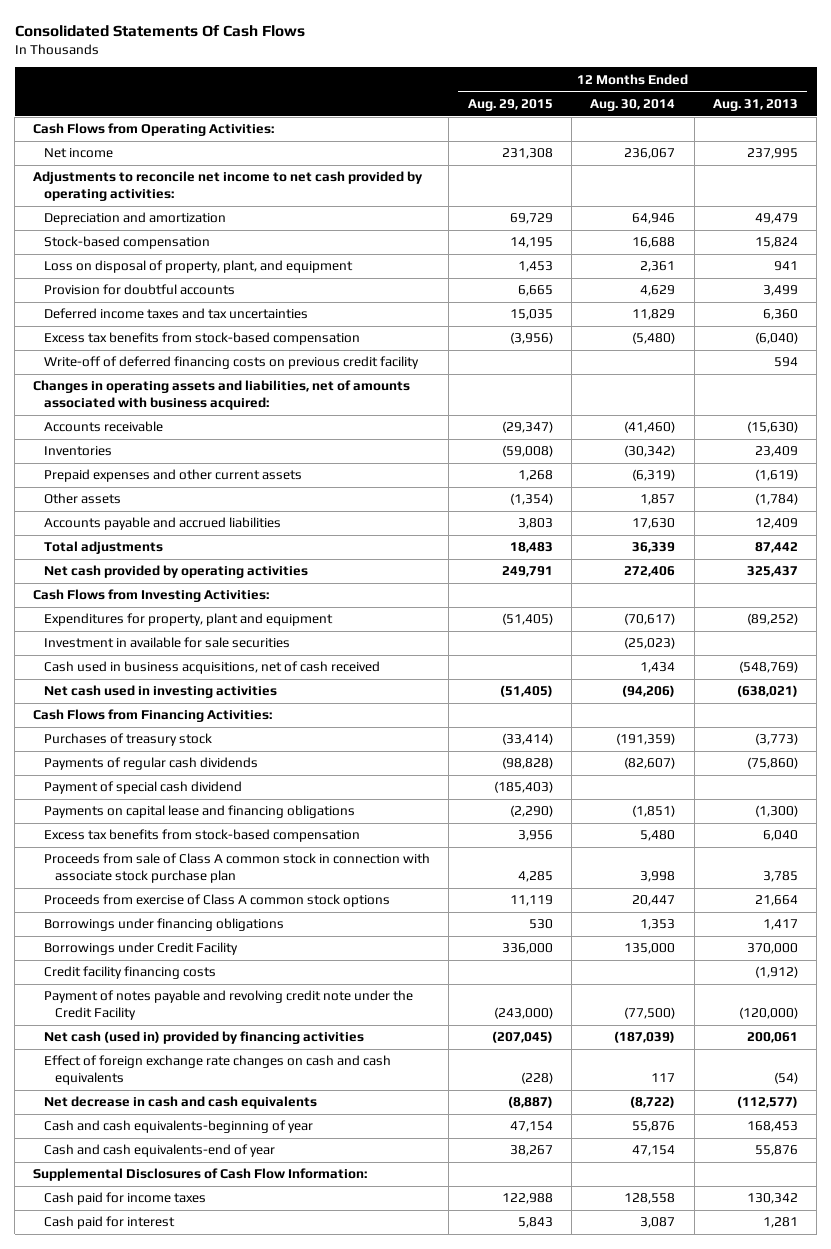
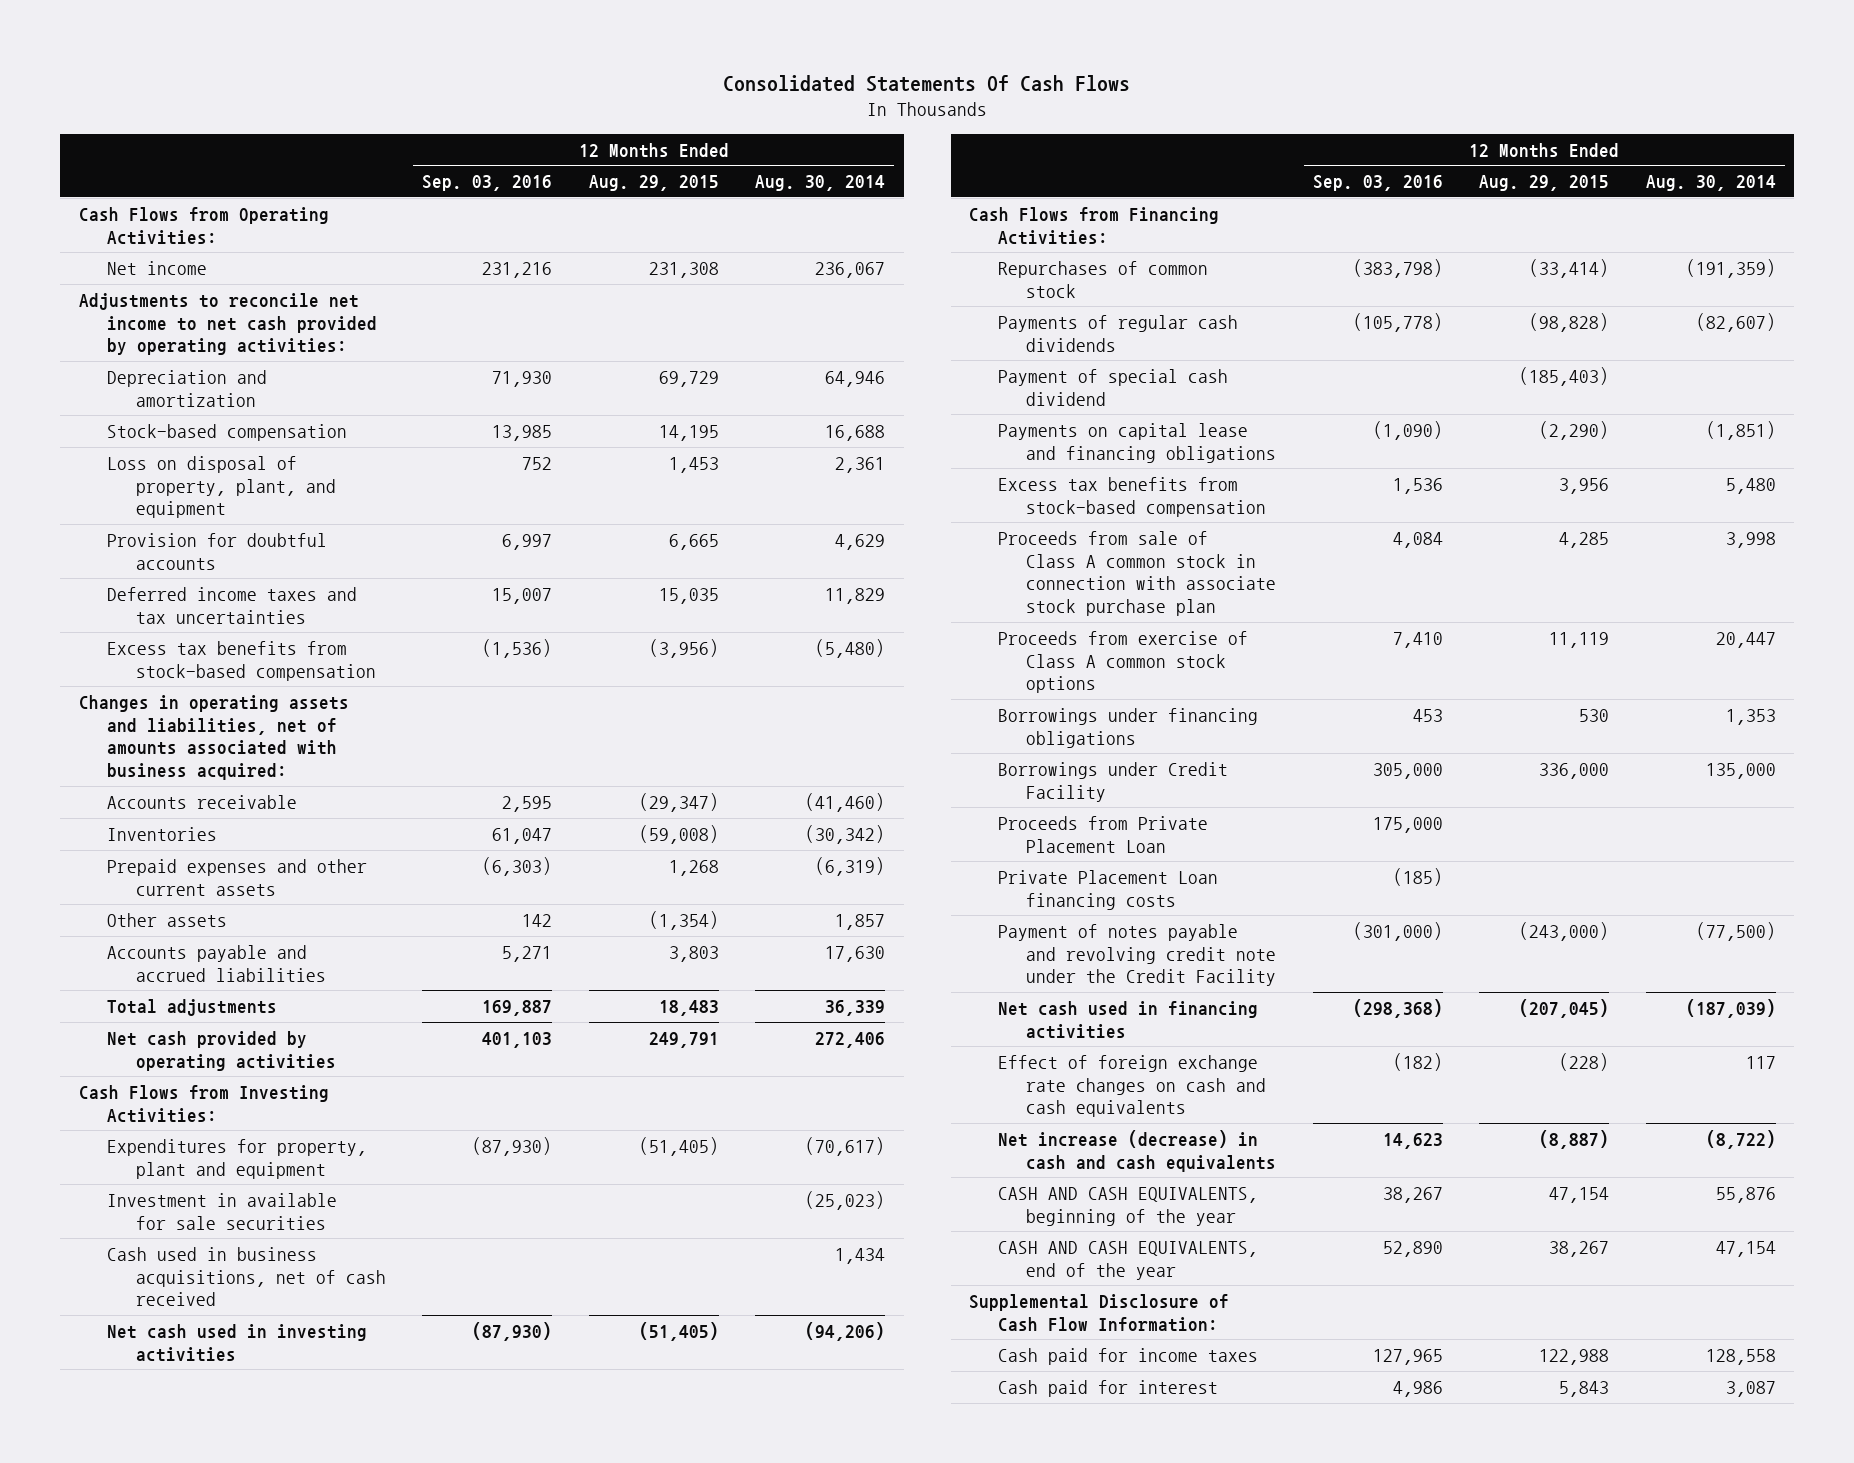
- | 12 Months Ended Aug. 29, 2015 | 12 Months Ended Aug. 30, 2014 | 12 Months Ended Aug. 31, 2013
+ | 12 Months Ended Sep. 03, 2016 | 12 Months Ended Aug. 29, 2015 | 12 Months Ended Aug. 30, 2014
- Write-off of deferred financing costs on previous credit facility | | | 594
- Purchases of treasury stock | (33,414) | (191,359) | (3,773)
+ Repurchases of common stock | (383,798) | (33,414) | (191,359)
- Credit facility financing costs | | | (1,912)
+ Proceeds from Private Placement Loan | 175,000 | |
+ Private Placement Loan financing costs | (185) | |
- Net cash (used in) provided by financing activities | (207,045) | (187,039) | 200,061
+ Net cash used in financing activities | (298,368) | (207,045) | (187,039)
- Net decrease in cash and cash equivalents | (8,887) | (8,722) | (112,577)
- Cash and cash equivalents-beginning of year | 47,154 | 55,876 | 168,453
- Cash and cash equivalents-end of year | 38,267 | 47,154 | 55,876
- Supplemental Disclosures of Cash Flow Information:
+ Net increase (decrease) in cash and cash equivalents | 14,623 | (8,887) | (8,722)
+ CASH AND CASH EQUIVALENTS, beginning of the year | 38,267 | 47,154 | 55,876
+ CASH AND CASH EQUIVALENTS, end of the year | 52,890 | 38,267 | 47,154
+ Supplemental Disclosure of Cash Flow Information:

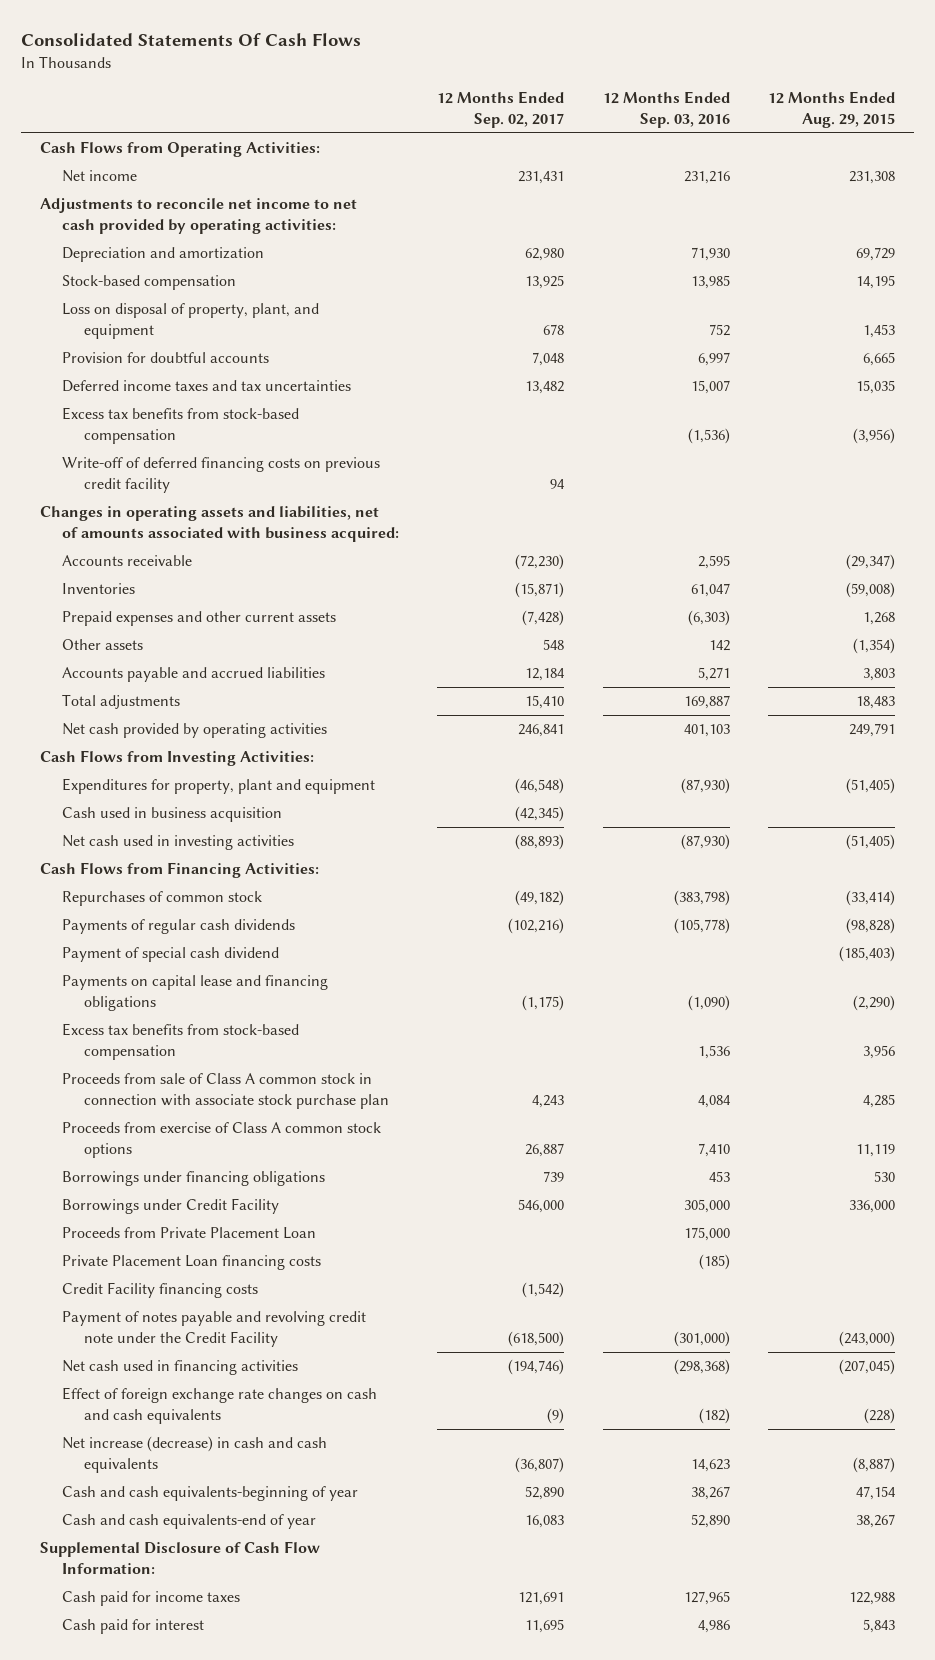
- | 12 Months Ended Sep. 03, 2016 | 12 Months Ended Aug. 29, 2015 | 12 Months Ended Aug. 30, 2014
+ | 12 Months Ended Sep. 02, 2017 | 12 Months Ended Sep. 03, 2016 | 12 Months Ended Aug. 29, 2015
+ Write-off of deferred financing costs on previous credit facility | 94 | |
- Investment in available for sale securities | | | (25,023)
- Cash used in business acquisitions, net of cash received | | | 1,434
+ Cash used in business acquisition | (42,345) | |
+ Credit Facility financing costs | (1,542) | |
- CASH AND CASH EQUIVALENTS, beginning of the year | 38,267 | 47,154 | 55,876
- CASH AND CASH EQUIVALENTS, end of the year | 52,890 | 38,267 | 47,154
+ Cash and cash equivalents-beginning of year | 52,890 | 38,267 | 47,154
+ Cash and cash equivalents-end of year | 16,083 | 52,890 | 38,267

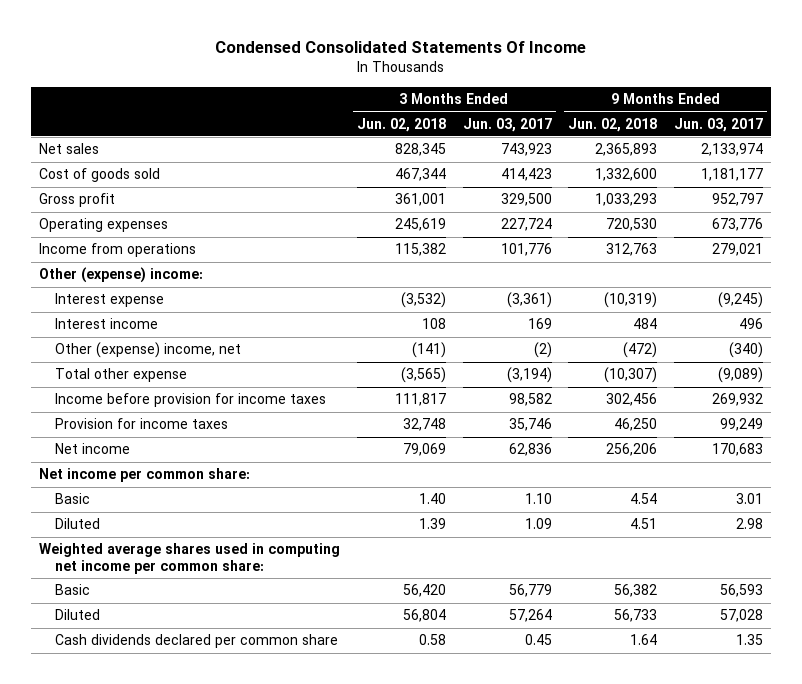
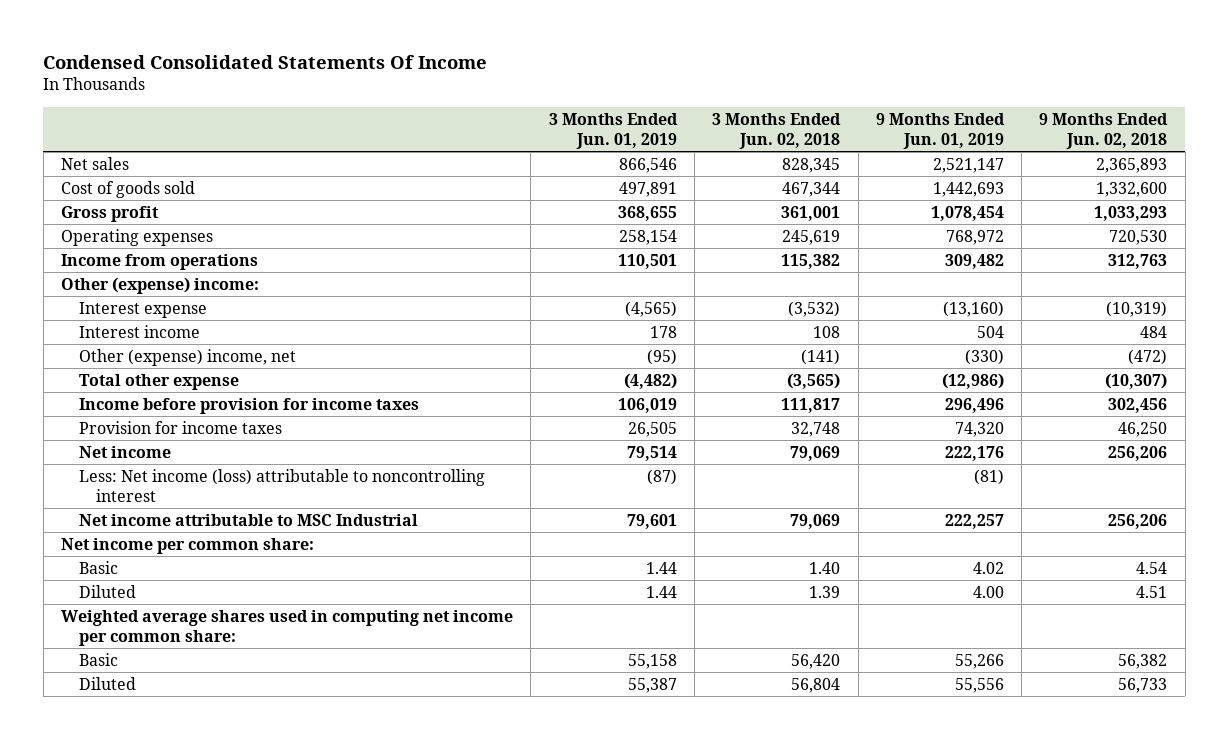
- | 3 Months Ended Jun. 02, 2018 | 3 Months Ended Jun. 03, 2017 | 9 Months Ended Jun. 02, 2018 | 9 Months Ended Jun. 03, 2017
+ | 3 Months Ended Jun. 01, 2019 | 3 Months Ended Jun. 02, 2018 | 9 Months Ended Jun. 01, 2019 | 9 Months Ended Jun. 02, 2018
+ Less: Net income (loss) attributable to noncontrolling interest | (87) | | (81) |
+ Net income attributable to MSC Industrial | 79,601 | 79,069 | 222,257 | 256,206
- Cash dividends declared per common share | 0.58 | 0.45 | 1.64 | 1.35

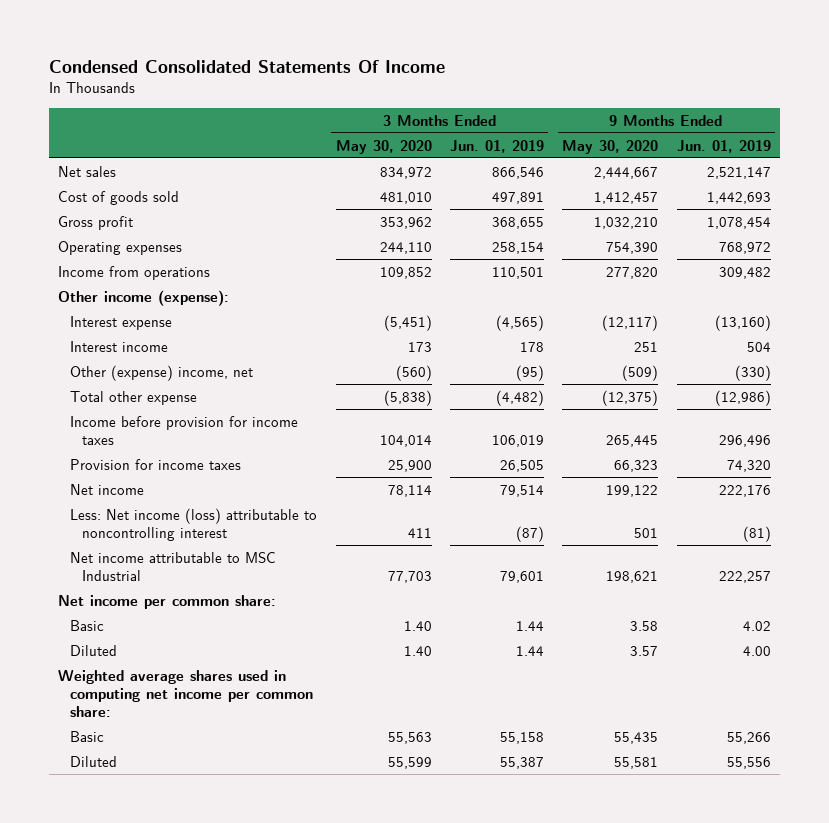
- | 3 Months Ended Jun. 01, 2019 | 3 Months Ended Jun. 02, 2018 | 9 Months Ended Jun. 01, 2019 | 9 Months Ended Jun. 02, 2018
+ | 3 Months Ended May 30, 2020 | 3 Months Ended Jun. 01, 2019 | 9 Months Ended May 30, 2020 | 9 Months Ended Jun. 01, 2019
- Other (expense) income:
+ Other income (expense):

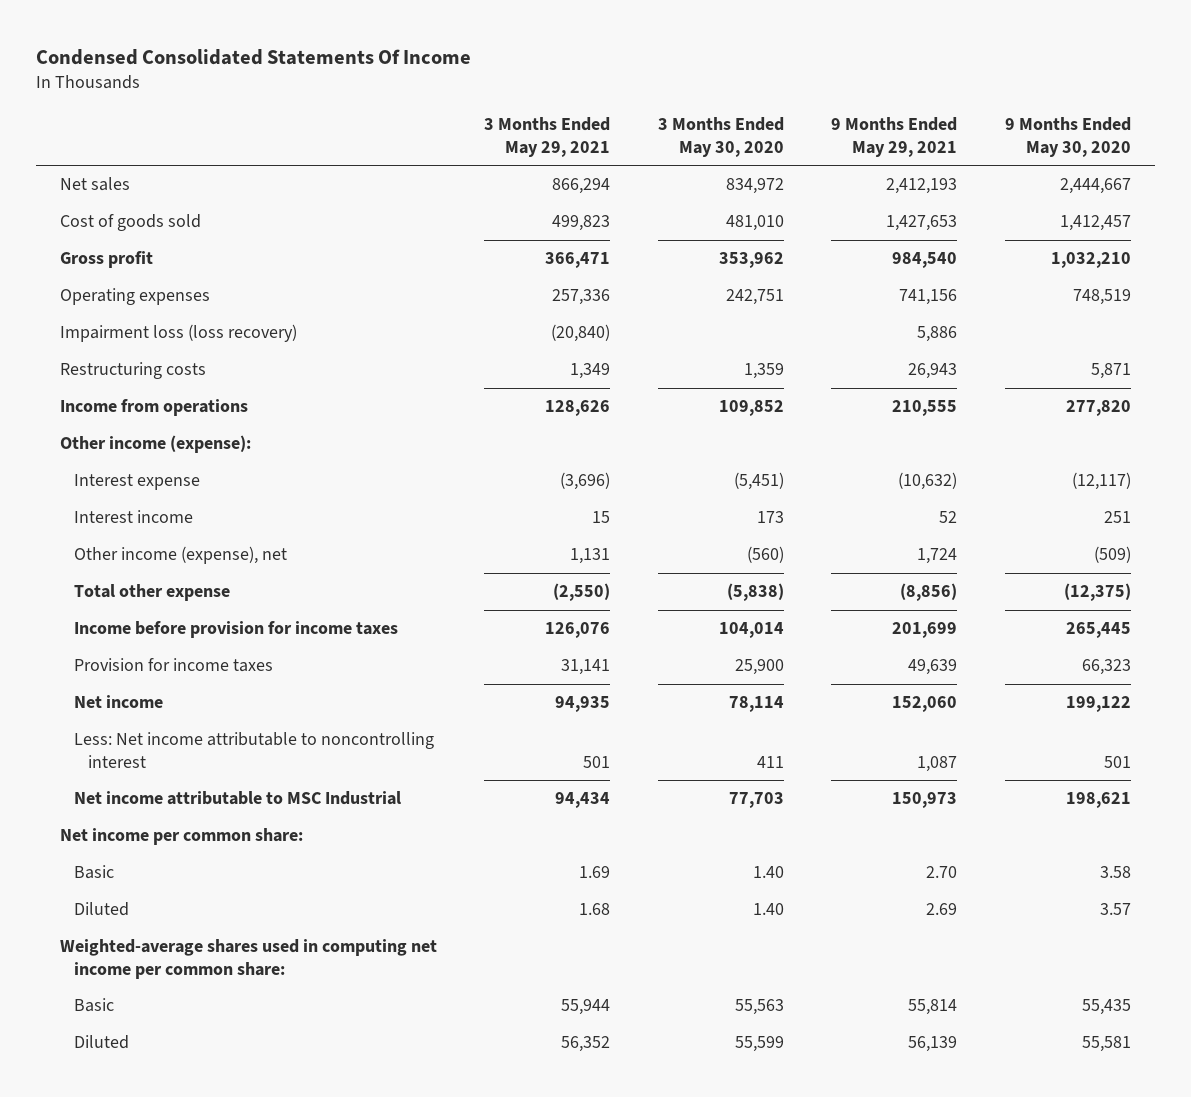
- | 3 Months Ended May 30, 2020 | 3 Months Ended Jun. 01, 2019 | 9 Months Ended May 30, 2020 | 9 Months Ended Jun. 01, 2019
+ | 3 Months Ended May 29, 2021 | 3 Months Ended May 30, 2020 | 9 Months Ended May 29, 2021 | 9 Months Ended May 30, 2020
- Operating expenses | 244,110 | 258,154 | 754,390 | 768,972
+ Operating expenses | 257,336 | 242,751 | 741,156 | 748,519
+ Impairment loss (loss recovery) | (20,840) | | 5,886 |
+ Restructuring costs | 1,349 | 1,359 | 26,943 | 5,871
- Other (expense) income, net | (560) | (95) | (509) | (330)
+ Other income (expense), net | 1,131 | (560) | 1,724 | (509)
- Less: Net income (loss) attributable to noncontrolling interest | 411 | (87) | 501 | (81)
+ Less: Net income attributable to noncontrolling interest | 501 | 411 | 1,087 | 501
- Weighted average shares used in computing net income per common share:
+ Weighted-average shares used in computing net income per common share:

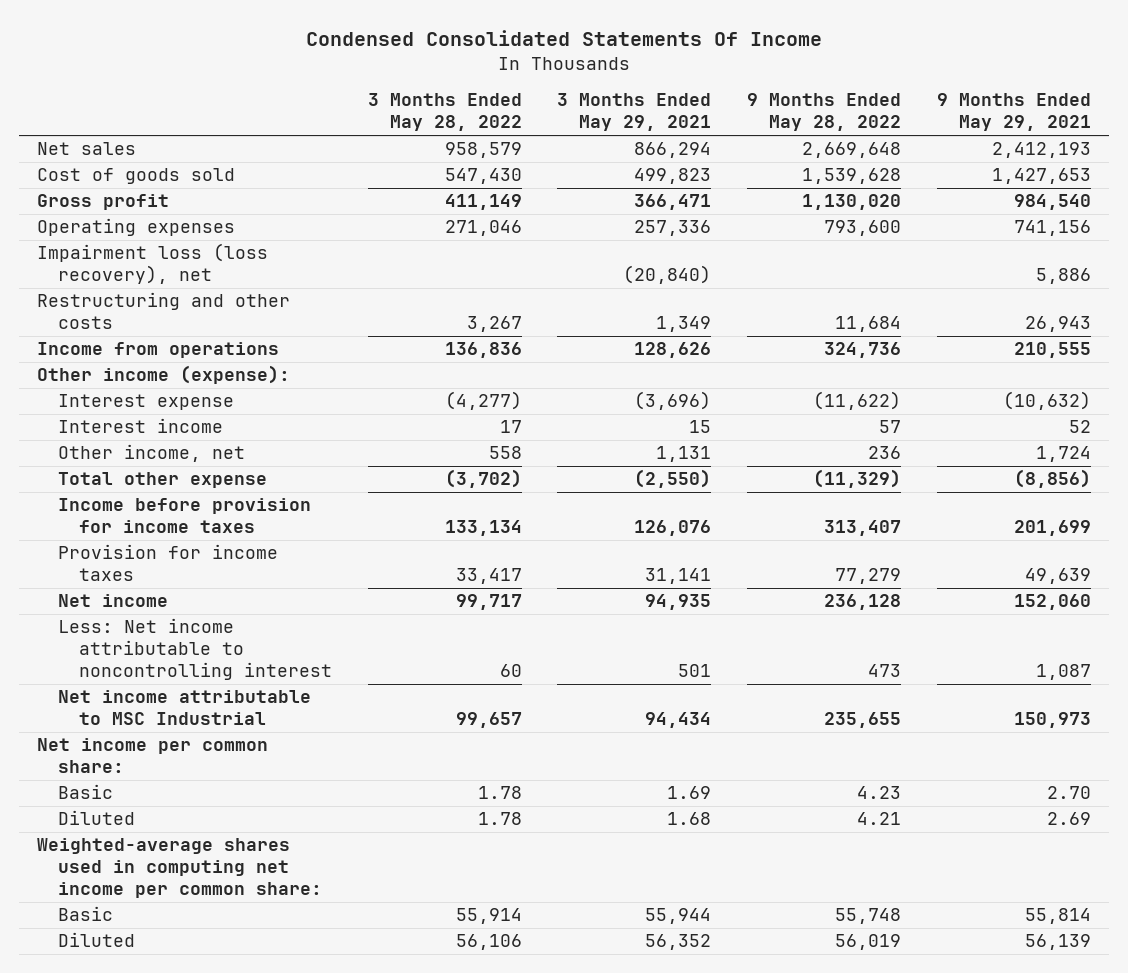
- | 3 Months Ended May 29, 2021 | 3 Months Ended May 30, 2020 | 9 Months Ended May 29, 2021 | 9 Months Ended May 30, 2020
+ | 3 Months Ended May 28, 2022 | 3 Months Ended May 29, 2021 | 9 Months Ended May 28, 2022 | 9 Months Ended May 29, 2021
- Impairment loss (loss recovery) | (20,840) | | 5,886 |
- Restructuring costs | 1,349 | 1,359 | 26,943 | 5,871
+ Impairment loss (loss recovery), net | | (20,840) | | 5,886
+ Restructuring and other costs | 3,267 | 1,349 | 11,684 | 26,943
- Other income (expense), net | 1,131 | (560) | 1,724 | (509)
+ Other income, net | 558 | 1,131 | 236 | 1,724

